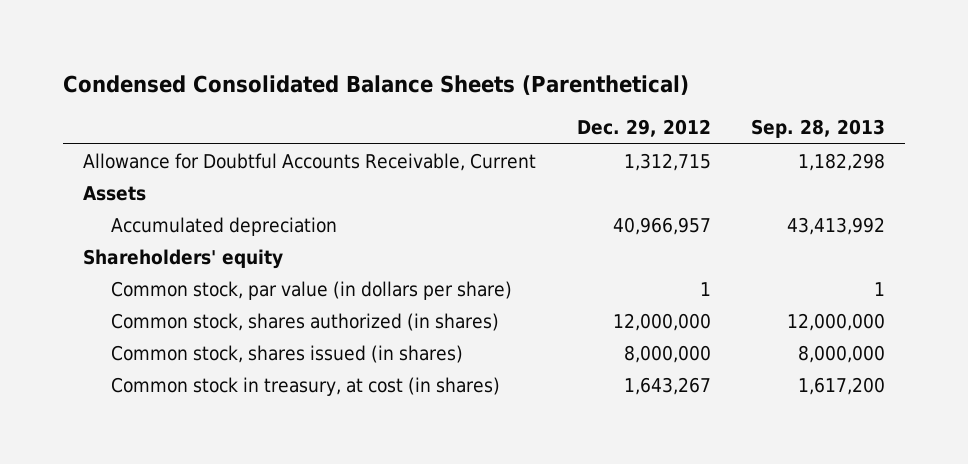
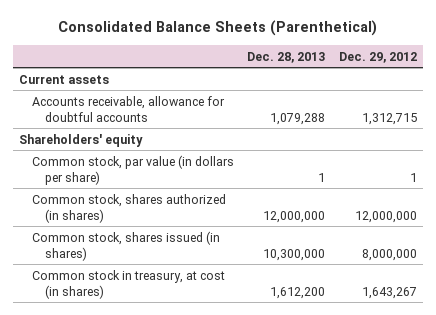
- Condensed Consolidated Balance Sheets (Parenthetical)
+ Consolidated Balance Sheets (Parenthetical)
- | Dec. 29, 2012 | Sep. 28, 2013
+ | Dec. 28, 2013 | Dec. 29, 2012
- Allowance for Doubtful Accounts Receivable, Current | 1,312,715 | 1,182,298
- Assets
- Accumulated depreciation | 40,966,957 | 43,413,992
+ Current assets
+ Accounts receivable, allowance for doubtful accounts | 1,079,288 | 1,312,715

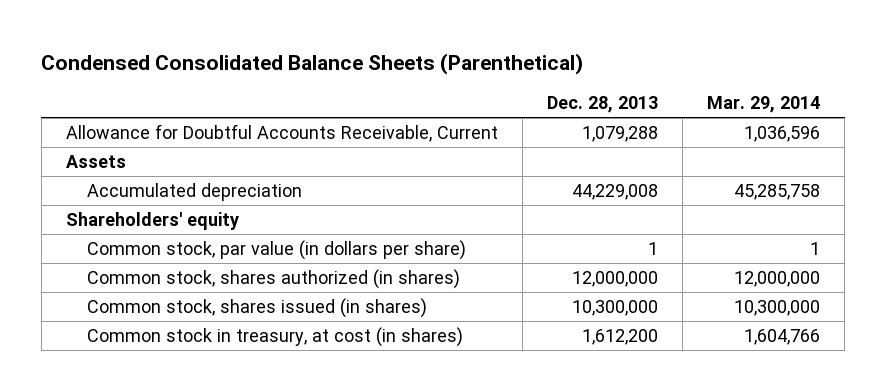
- Consolidated Balance Sheets (Parenthetical)
+ Condensed Consolidated Balance Sheets (Parenthetical)
- | Dec. 28, 2013 | Dec. 29, 2012
+ | Dec. 28, 2013 | Mar. 29, 2014
- Current assets
- Accounts receivable, allowance for doubtful accounts | 1,079,288 | 1,312,715
+ Allowance for Doubtful Accounts Receivable, Current | 1,079,288 | 1,036,596
+ Assets
+ Accumulated depreciation | 44,229,008 | 45,285,758

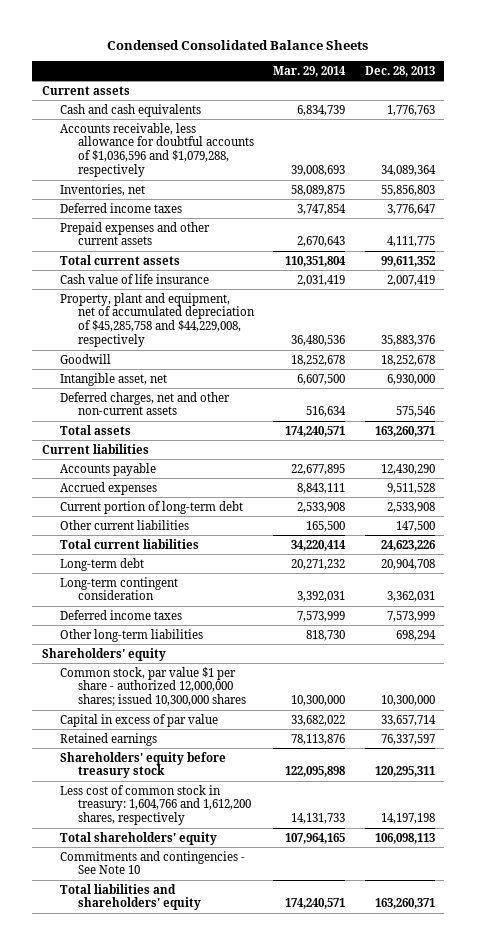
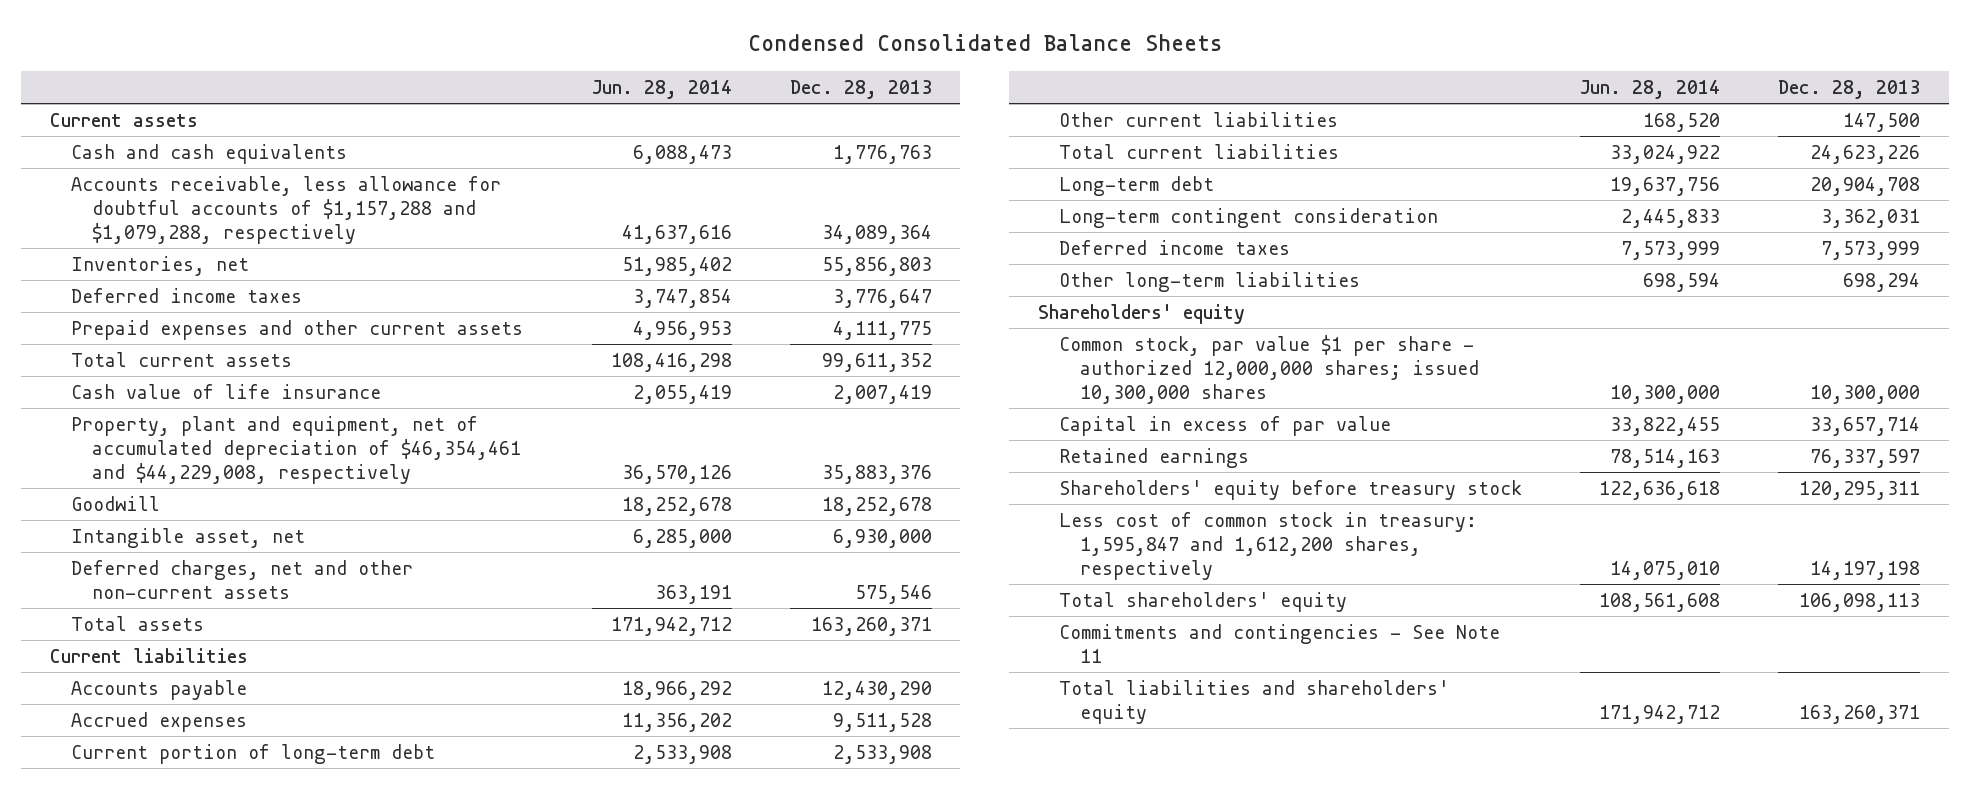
- | Mar. 29, 2014 | Dec. 28, 2013
+ | Jun. 28, 2014 | Dec. 28, 2013
- Accounts receivable, less allowance for doubtful accounts of $1,036,596 and $1,079,288, respectively | 39,008,693 | 34,089,364
+ Accounts receivable, less allowance for doubtful accounts of $1,157,288 and $1,079,288, respectively | 41,637,616 | 34,089,364
- Property, plant and equipment, net of accumulated depreciation of $45,285,758 and $44,229,008, respectively | 36,480,536 | 35,883,376
+ Property, plant and equipment, net of accumulated depreciation of $46,354,461 and $44,229,008, respectively | 36,570,126 | 35,883,376
- Less cost of common stock in treasury: 1,604,766 and 1,612,200 shares, respectively | 14,131,733 | 14,197,198
+ Less cost of common stock in treasury: 1,595,847 and 1,612,200 shares, respectively | 14,075,010 | 14,197,198
- Commitments and contingencies - See Note 10
+ Commitments and contingencies - See Note 11

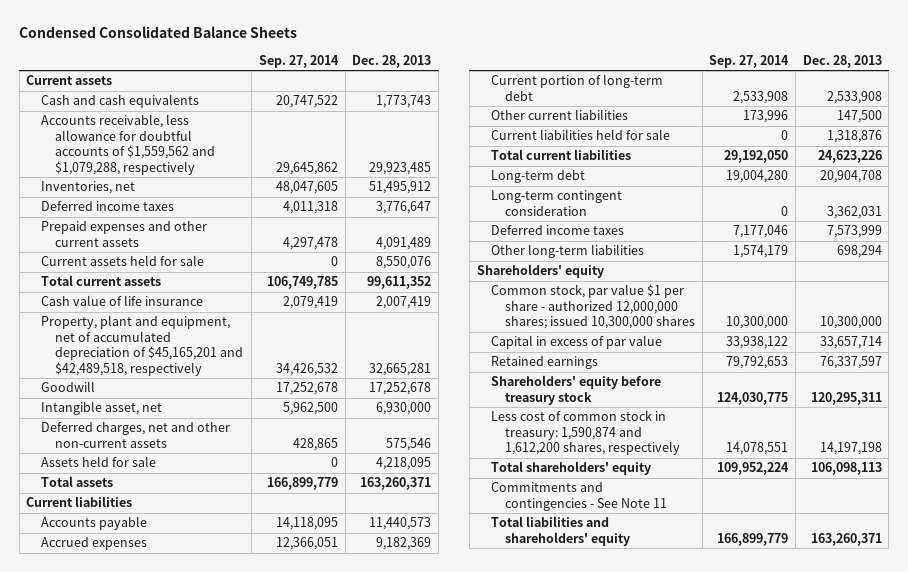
- | Jun. 28, 2014 | Dec. 28, 2013
+ | Sep. 27, 2014 | Dec. 28, 2013
- Cash and cash equivalents | 6,088,473 | 1,776,763
- Accounts receivable, less allowance for doubtful accounts of $1,157,288 and $1,079,288, respectively | 41,637,616 | 34,089,364
- Inventories, net | 51,985,402 | 55,856,803
+ Cash and cash equivalents | 20,747,522 | 1,773,743
+ Accounts receivable, less allowance for doubtful accounts of $1,559,562 and $1,079,288, respectively | 29,645,862 | 29,923,485
+ Inventories, net | 48,047,605 | 51,495,912
- Prepaid expenses and other current assets | 4,956,953 | 4,111,775
+ Prepaid expenses and other current assets | 4,297,478 | 4,091,489
+ Current assets held for sale | 0 | 8,550,076
- Property, plant and equipment, net of accumulated depreciation of $46,354,461 and $44,229,008, respectively | 36,570,126 | 35,883,376
- Goodwill | 18,252,678 | 18,252,678
+ Property, plant and equipment, net of accumulated depreciation of $45,165,201 and $42,489,518, respectively | 34,426,532 | 32,665,281
+ Goodwill | 17,252,678 | 17,252,678
+ Assets held for sale | 0 | 4,218,095
- Accounts payable | 18,966,292 | 12,430,290
- Accrued expenses | 11,356,202 | 9,511,528
+ Accounts payable | 14,118,095 | 11,440,573
+ Accrued expenses | 12,366,051 | 9,182,369
+ Current liabilities held for sale | 0 | 1,318,876
- Less cost of common stock in treasury: 1,595,847 and 1,612,200 shares, respectively | 14,075,010 | 14,197,198
+ Less cost of common stock in treasury: 1,590,874 and 1,612,200 shares, respectively | 14,078,551 | 14,197,198

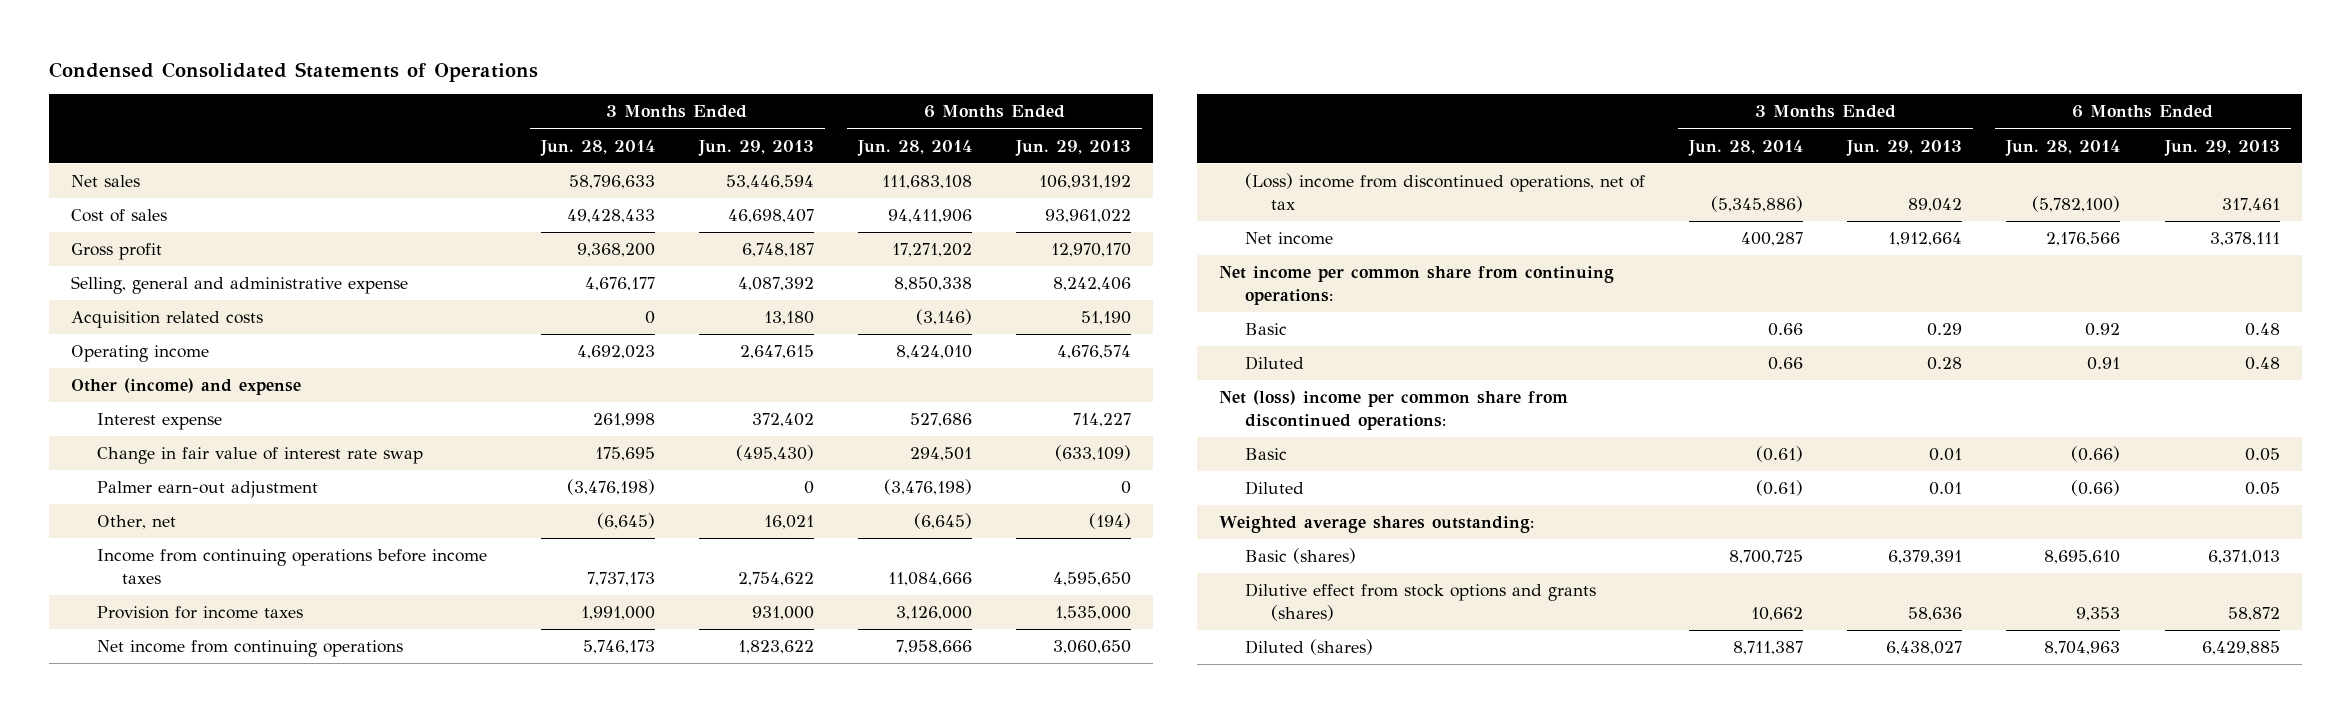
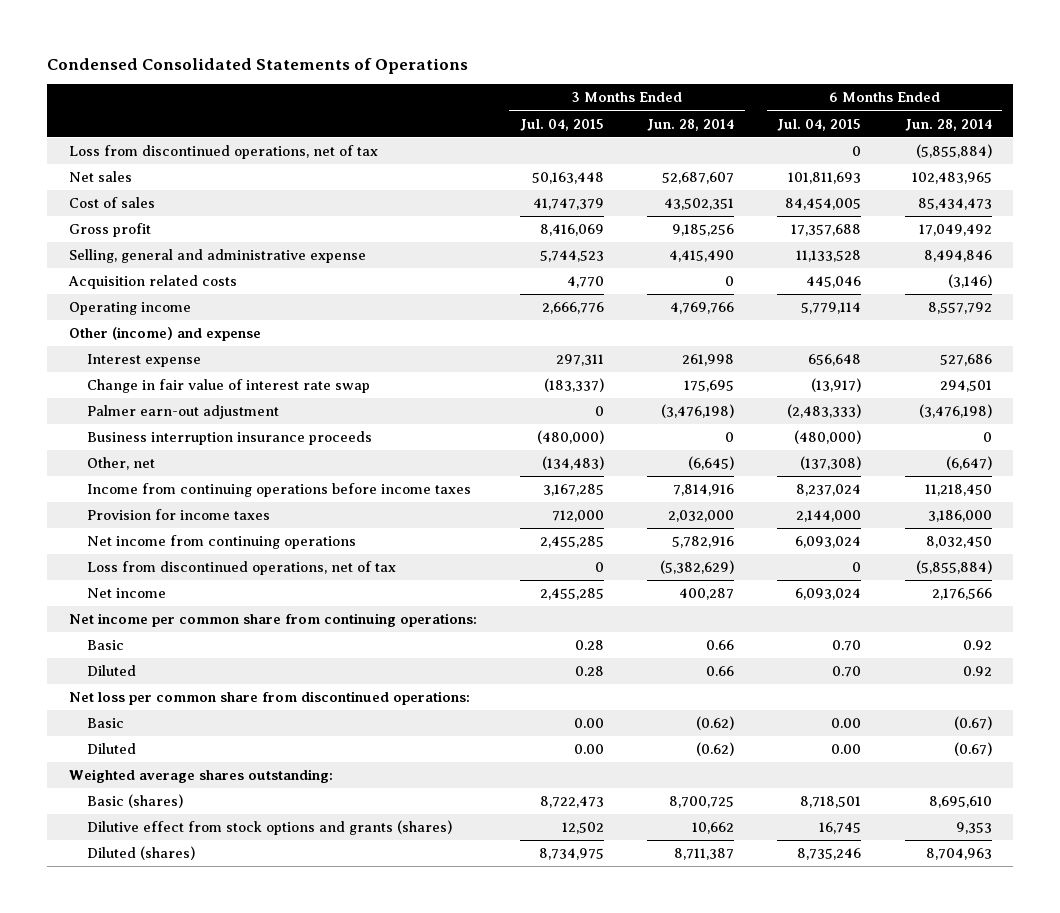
- | 3 Months Ended Jun. 28, 2014 | 3 Months Ended Jun. 29, 2013 | 6 Months Ended Jun. 28, 2014 | 6 Months Ended Jun. 29, 2013
+ | 3 Months Ended Jul. 04, 2015 | 3 Months Ended Jun. 28, 2014 | 6 Months Ended Jul. 04, 2015 | 6 Months Ended Jun. 28, 2014
- Net sales | 58,796,633 | 53,446,594 | 111,683,108 | 106,931,192
- Cost of sales | 49,428,433 | 46,698,407 | 94,411,906 | 93,961,022
- Gross profit | 9,368,200 | 6,748,187 | 17,271,202 | 12,970,170
- Selling, general and administrative expense | 4,676,177 | 4,087,392 | 8,850,338 | 8,242,406
+ Loss from discontinued operations, net of tax | | | 0 | (5,855,884)
+ Net sales | 50,163,448 | 52,687,607 | 101,811,693 | 102,483,965
+ Cost of sales | 41,747,379 | 43,502,351 | 84,454,005 | 85,434,473
+ Gross profit | 8,416,069 | 9,185,256 | 17,357,688 | 17,049,492
+ Selling, general and administrative expense | 5,744,523 | 4,415,490 | 11,133,528 | 8,494,846
- Operating income | 4,692,023 | 2,647,615 | 8,424,010 | 4,676,574
+ Operating income | 2,666,776 | 4,769,766 | 5,779,114 | 8,557,792
- Other, net | (6,645) | 16,021 | (6,645) | (194)
- Income from continuing operations before income taxes | 7,737,173 | 2,754,622 | 11,084,666 | 4,595,650
- Provision for income taxes | 1,991,000 | 931,000 | 3,126,000 | 1,535,000
- Net income from continuing operations | 5,746,173 | 1,823,622 | 7,958,666 | 3,060,650
- (Loss) income from discontinued operations, net of tax | (5,345,886) | 89,042 | (5,782,100) | 317,461
+ Business interruption insurance proceeds | (480,000) | 0 | (480,000) | 0
+ Other, net | (134,483) | (6,645) | (137,308) | (6,647)
+ Income from continuing operations before income taxes | 3,167,285 | 7,814,916 | 8,237,024 | 11,218,450
+ Provision for income taxes | 712,000 | 2,032,000 | 2,144,000 | 3,186,000
+ Net income from continuing operations | 2,455,285 | 5,782,916 | 6,093,024 | 8,032,450
+ Loss from discontinued operations, net of tax | 0 | (5,382,629) | 0 | (5,855,884)
- Diluted | 0.66 | 0.28 | 0.91 | 0.48
- Net (loss) income per common share from discontinued operations:
- Basic | (0.61) | 0.01 | (0.66) | 0.05
- Diluted | (0.61) | 0.01 | (0.66) | 0.05
+ Diluted | 0.28 | 0.66 | 0.70 | 0.92
+ Net loss per common share from discontinued operations:
+ Basic | 0.00 | (0.62) | 0.00 | (0.67)
+ Diluted | 0.00 | (0.62) | 0.00 | (0.67)

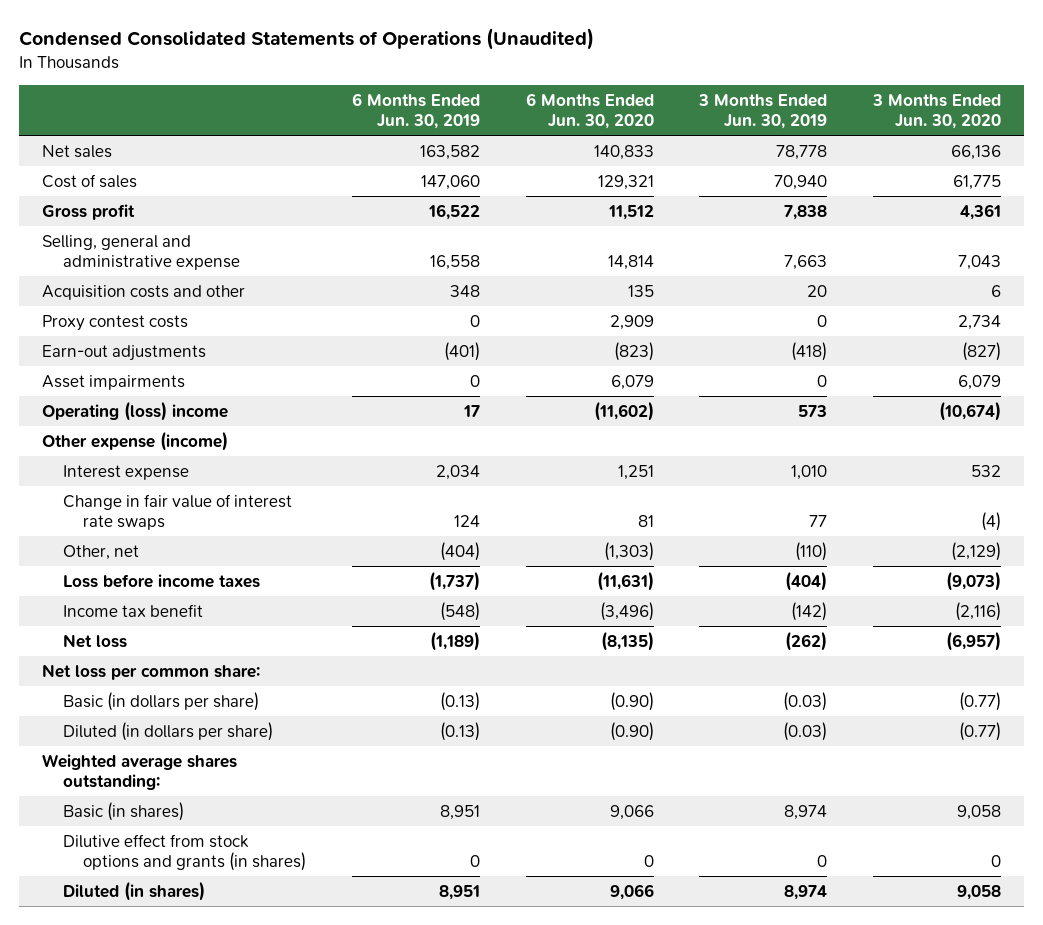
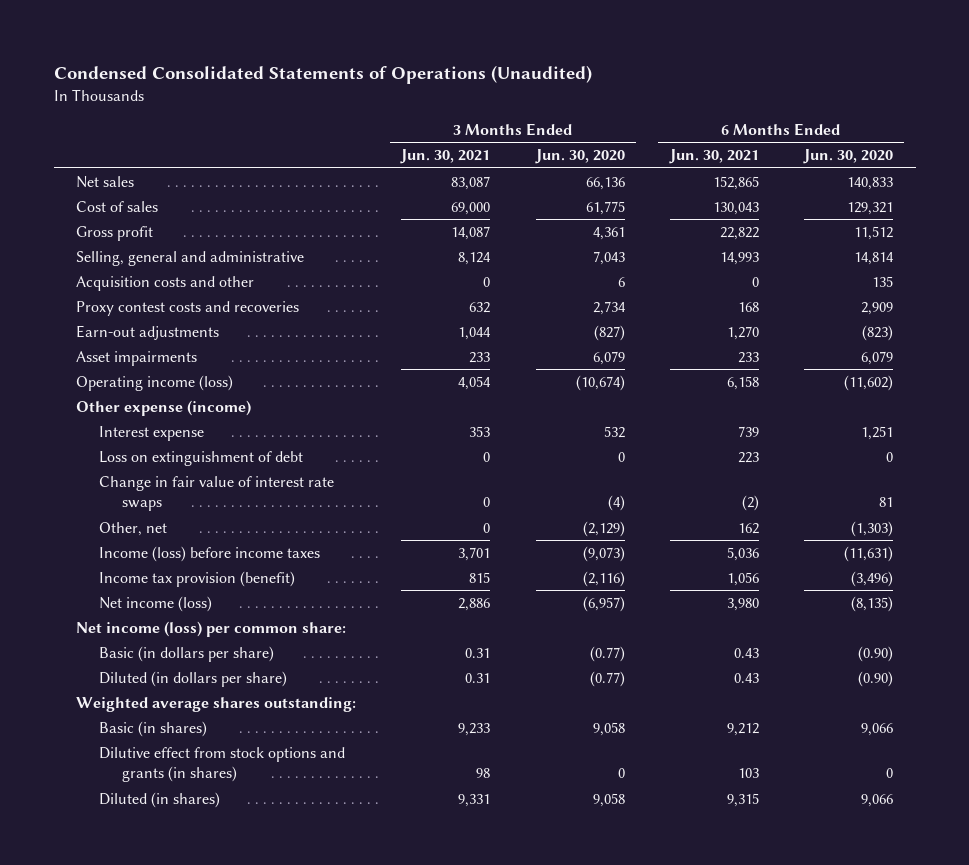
- | 6 Months Ended Jun. 30, 2019 | 6 Months Ended Jun. 30, 2020 | 3 Months Ended Jun. 30, 2019 | 3 Months Ended Jun. 30, 2020
+ | 3 Months Ended Jun. 30, 2021 | 3 Months Ended Jun. 30, 2020 | 6 Months Ended Jun. 30, 2021 | 6 Months Ended Jun. 30, 2020
- Selling, general and administrative expense | 16,558 | 14,814 | 7,663 | 7,043
+ Selling, general and administrative | 8,124 | 7,043 | 14,993 | 14,814
- Proxy contest costs | 0 | 2,909 | 0 | 2,734
+ Proxy contest costs and recoveries | 632 | 2,734 | 168 | 2,909
- Operating (loss) income | 17 | (11,602) | 573 | (10,674)
+ Operating income (loss) | 4,054 | (10,674) | 6,158 | (11,602)
+ Loss on extinguishment of debt | 0 | 0 | 223 | 0
- Loss before income taxes | (1,737) | (11,631) | (404) | (9,073)
- Income tax benefit | (548) | (3,496) | (142) | (2,116)
- Net loss | (1,189) | (8,135) | (262) | (6,957)
- Net loss per common share:
+ Income (loss) before income taxes | 3,701 | (9,073) | 5,036 | (11,631)
+ Income tax provision (benefit) | 815 | (2,116) | 1,056 | (3,496)
+ Net income (loss) | 2,886 | (6,957) | 3,980 | (8,135)
+ Net income (loss) per common share:

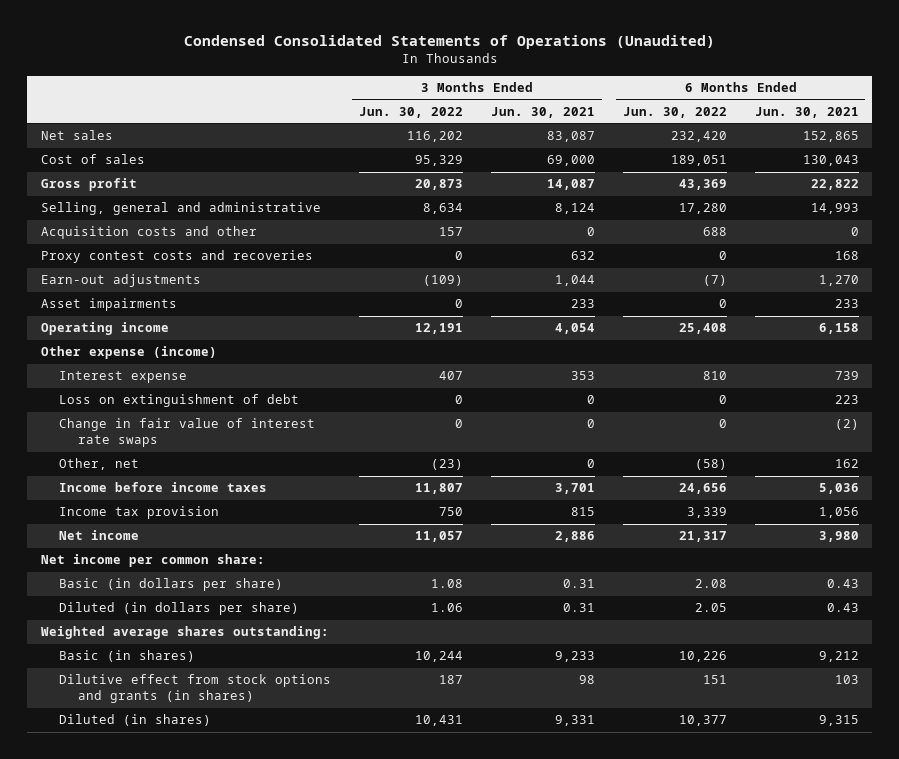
- | 3 Months Ended Jun. 30, 2021 | 3 Months Ended Jun. 30, 2020 | 6 Months Ended Jun. 30, 2021 | 6 Months Ended Jun. 30, 2020
+ | 3 Months Ended Jun. 30, 2022 | 3 Months Ended Jun. 30, 2021 | 6 Months Ended Jun. 30, 2022 | 6 Months Ended Jun. 30, 2021
- Operating income (loss) | 4,054 | (10,674) | 6,158 | (11,602)
+ Operating income | 12,191 | 4,054 | 25,408 | 6,158
- Income (loss) before income taxes | 3,701 | (9,073) | 5,036 | (11,631)
- Income tax provision (benefit) | 815 | (2,116) | 1,056 | (3,496)
- Net income (loss) | 2,886 | (6,957) | 3,980 | (8,135)
- Net income (loss) per common share:
+ Income before income taxes | 11,807 | 3,701 | 24,656 | 5,036
+ Income tax provision | 750 | 815 | 3,339 | 1,056
+ Net income | 11,057 | 2,886 | 21,317 | 3,980
+ Net income per common share:

